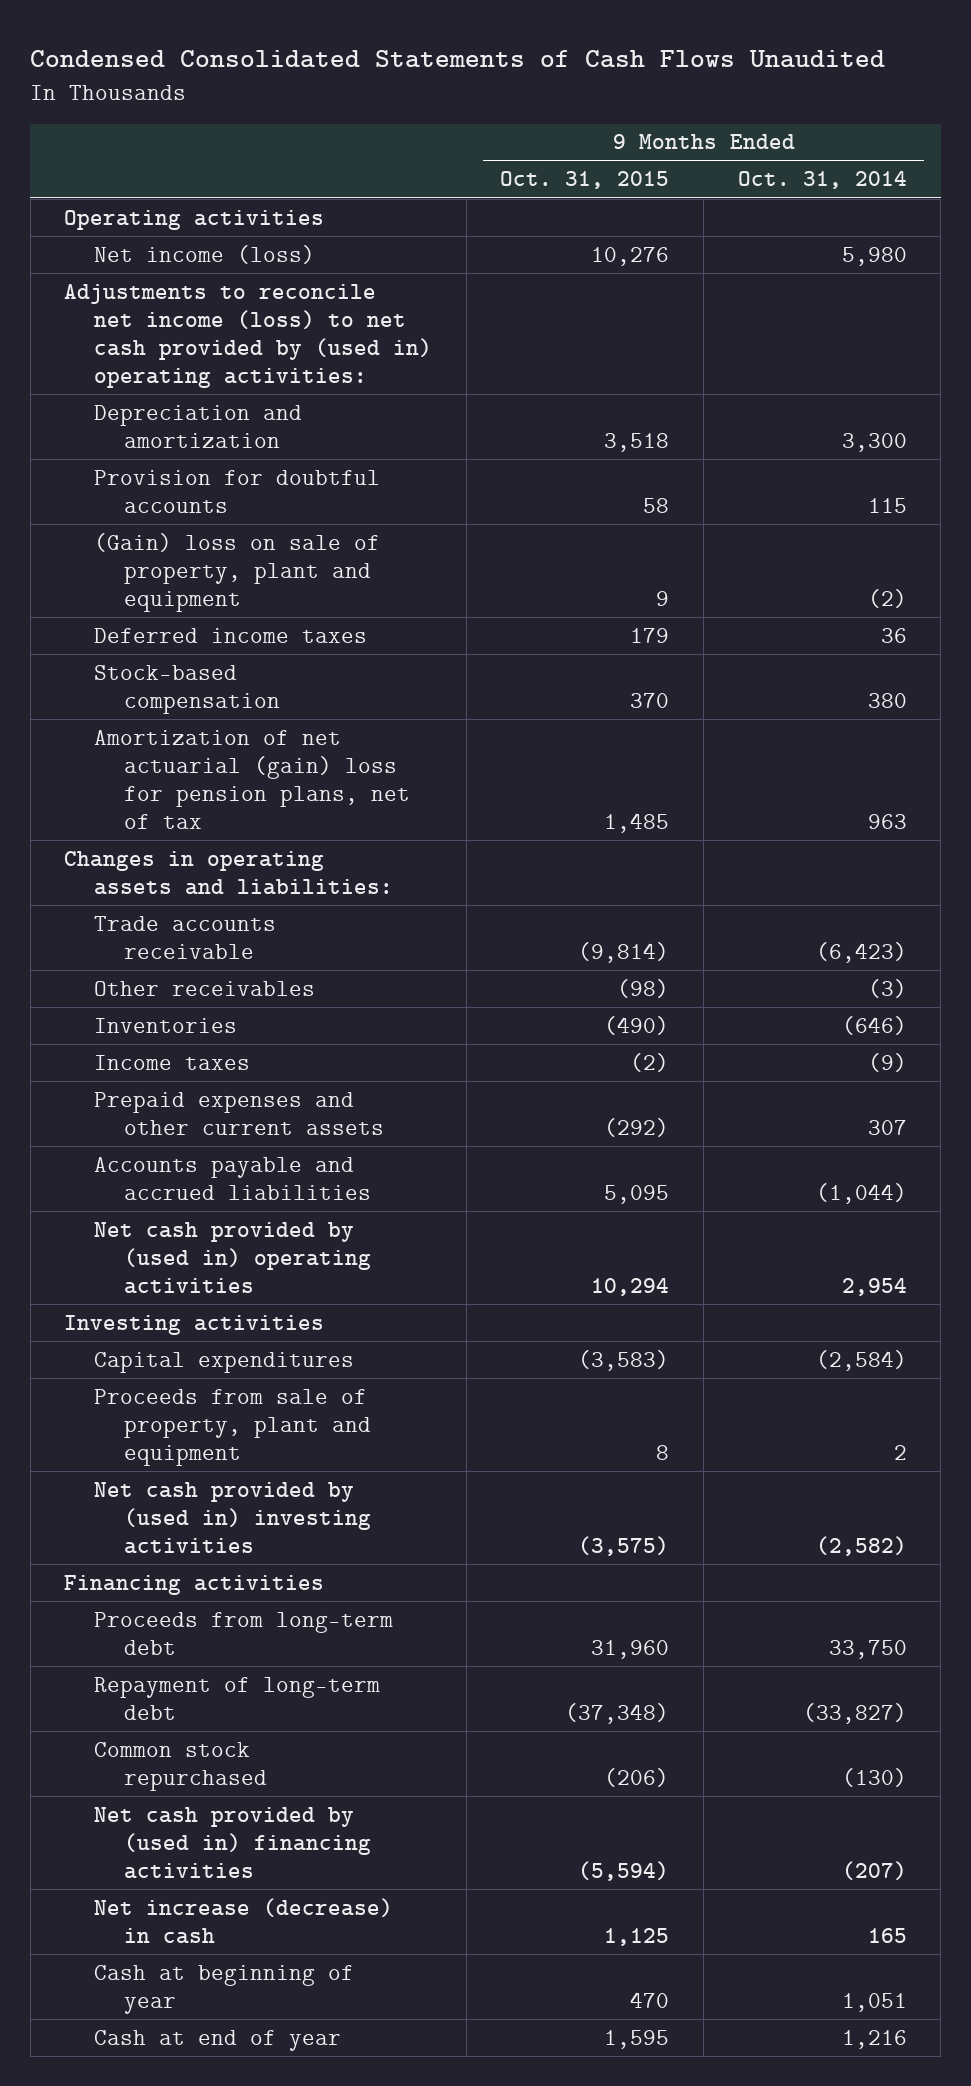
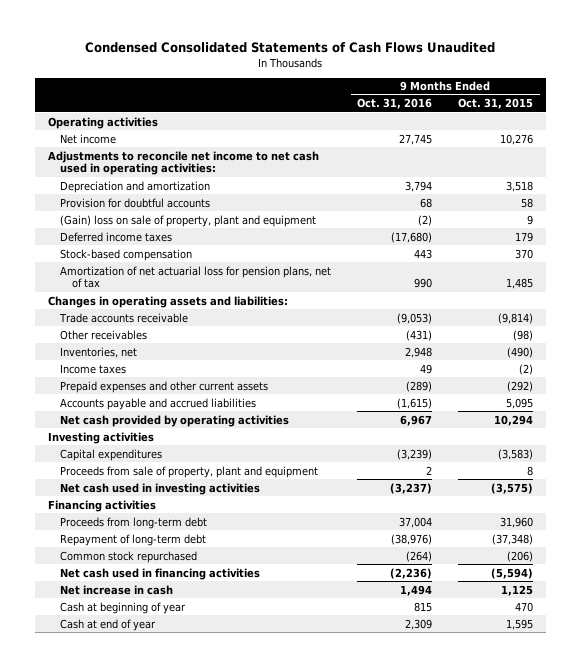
- | 9 Months Ended Oct. 31, 2015 | 9 Months Ended Oct. 31, 2014
+ | 9 Months Ended Oct. 31, 2016 | 9 Months Ended Oct. 31, 2015
- Net income (loss) | 10,276 | 5,980
- Adjustments to reconcile net income (loss) to net cash provided by (used in) operating activities:
+ Net income | 27,745 | 10,276
+ Adjustments to reconcile net income to net cash used in operating activities:
- Amortization of net actuarial (gain) loss for pension plans, net of tax | 1,485 | 963
+ Amortization of net actuarial loss for pension plans, net of tax | 990 | 1,485
- Inventories | (490) | (646)
+ Inventories, net | 2,948 | (490)
- Net cash provided by (used in) operating activities | 10,294 | 2,954
+ Net cash provided by operating activities | 6,967 | 10,294
- Net cash provided by (used in) investing activities | (3,575) | (2,582)
+ Net cash used in investing activities | (3,237) | (3,575)
- Net cash provided by (used in) financing activities | (5,594) | (207)
- Net increase (decrease) in cash | 1,125 | 165
+ Net cash used in financing activities | (2,236) | (5,594)
+ Net increase in cash | 1,494 | 1,125

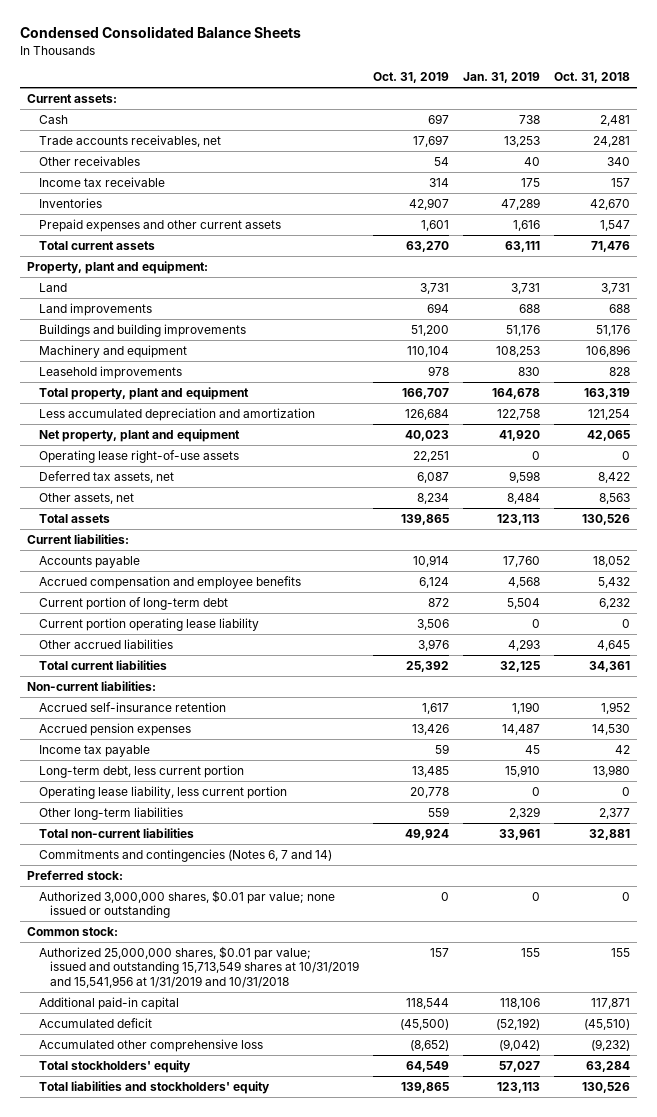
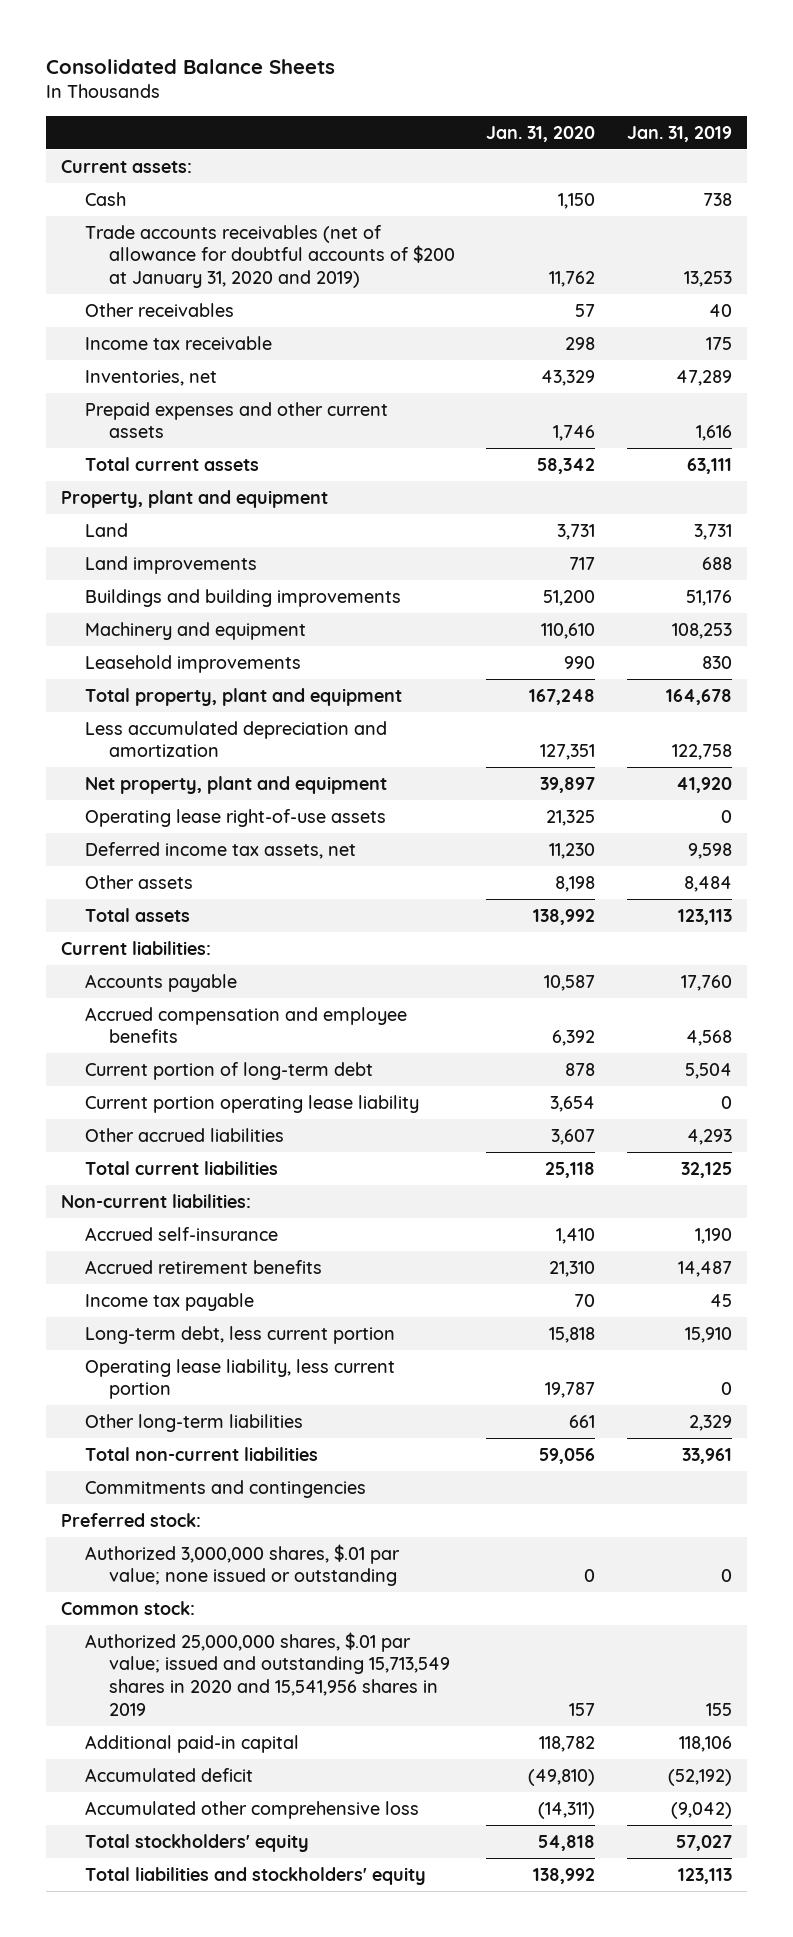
- Condensed Consolidated Balance Sheets
+ Consolidated Balance Sheets
- | Oct. 31, 2019 | Jan. 31, 2019 | Oct. 31, 2018
+ | Jan. 31, 2020 | Jan. 31, 2019
- Trade accounts receivables, net | 17,697 | 13,253 | 24,281
+ Trade accounts receivables (net of allowance for doubtful accounts of $200 at January 31, 2020 and 2019) | 11,762 | 13,253
- Inventories | 42,907 | 47,289 | 42,670
+ Inventories, net | 43,329 | 47,289
- Property, plant and equipment:
+ Property, plant and equipment
- Deferred tax assets, net | 6,087 | 9,598 | 8,422
- Other assets, net | 8,234 | 8,484 | 8,563
+ Deferred income tax assets, net | 11,230 | 9,598
+ Other assets | 8,198 | 8,484
- Accrued self-insurance retention | 1,617 | 1,190 | 1,952
- Accrued pension expenses | 13,426 | 14,487 | 14,530
+ Accrued self-insurance | 1,410 | 1,190
+ Accrued retirement benefits | 21,310 | 14,487
- Commitments and contingencies (Notes 6, 7 and 14)
+ Commitments and contingencies
- Authorized 3,000,000 shares, $0.01 par value; none issued or outstanding | 0 | 0 | 0
+ Authorized 3,000,000 shares, $.01 par value; none issued or outstanding | 0 | 0
- Authorized 25,000,000 shares, $0.01 par value; issued and outstanding 15,713,549 shares at 10/31/2019 and 15,541,956 at 1/31/2019 and 10/31/2018 | 157 | 155 | 155
+ Authorized 25,000,000 shares, $.01 par value; issued and outstanding 15,713,549 shares in 2020 and 15,541,956 shares in 2019 | 157 | 155

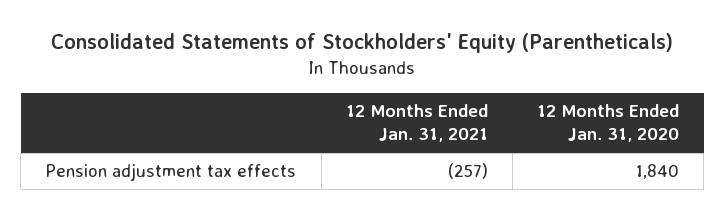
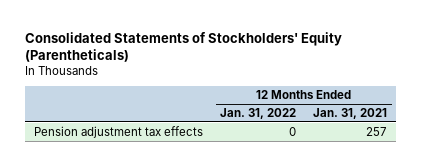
- | 12 Months Ended Jan. 31, 2021 | 12 Months Ended Jan. 31, 2020
+ | 12 Months Ended Jan. 31, 2022 | 12 Months Ended Jan. 31, 2021
- Pension adjustment tax effects | (257) | 1,840
+ Pension adjustment tax effects | 0 | 257

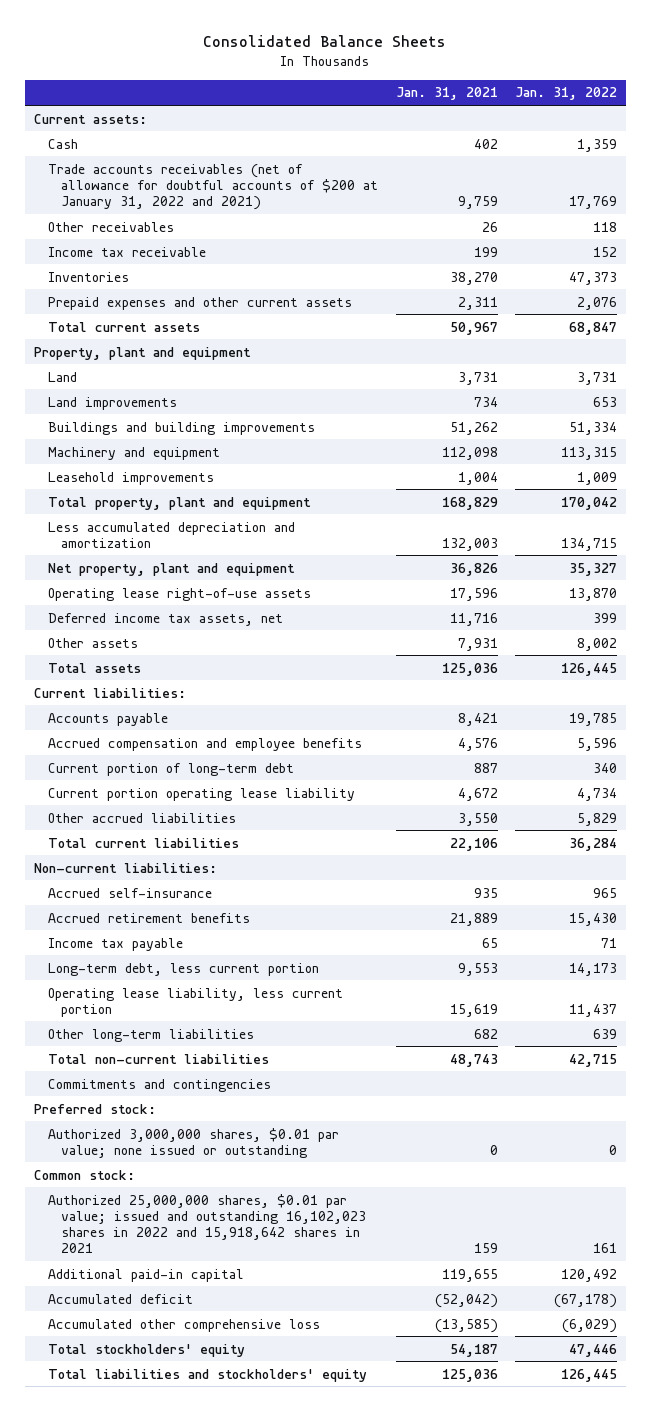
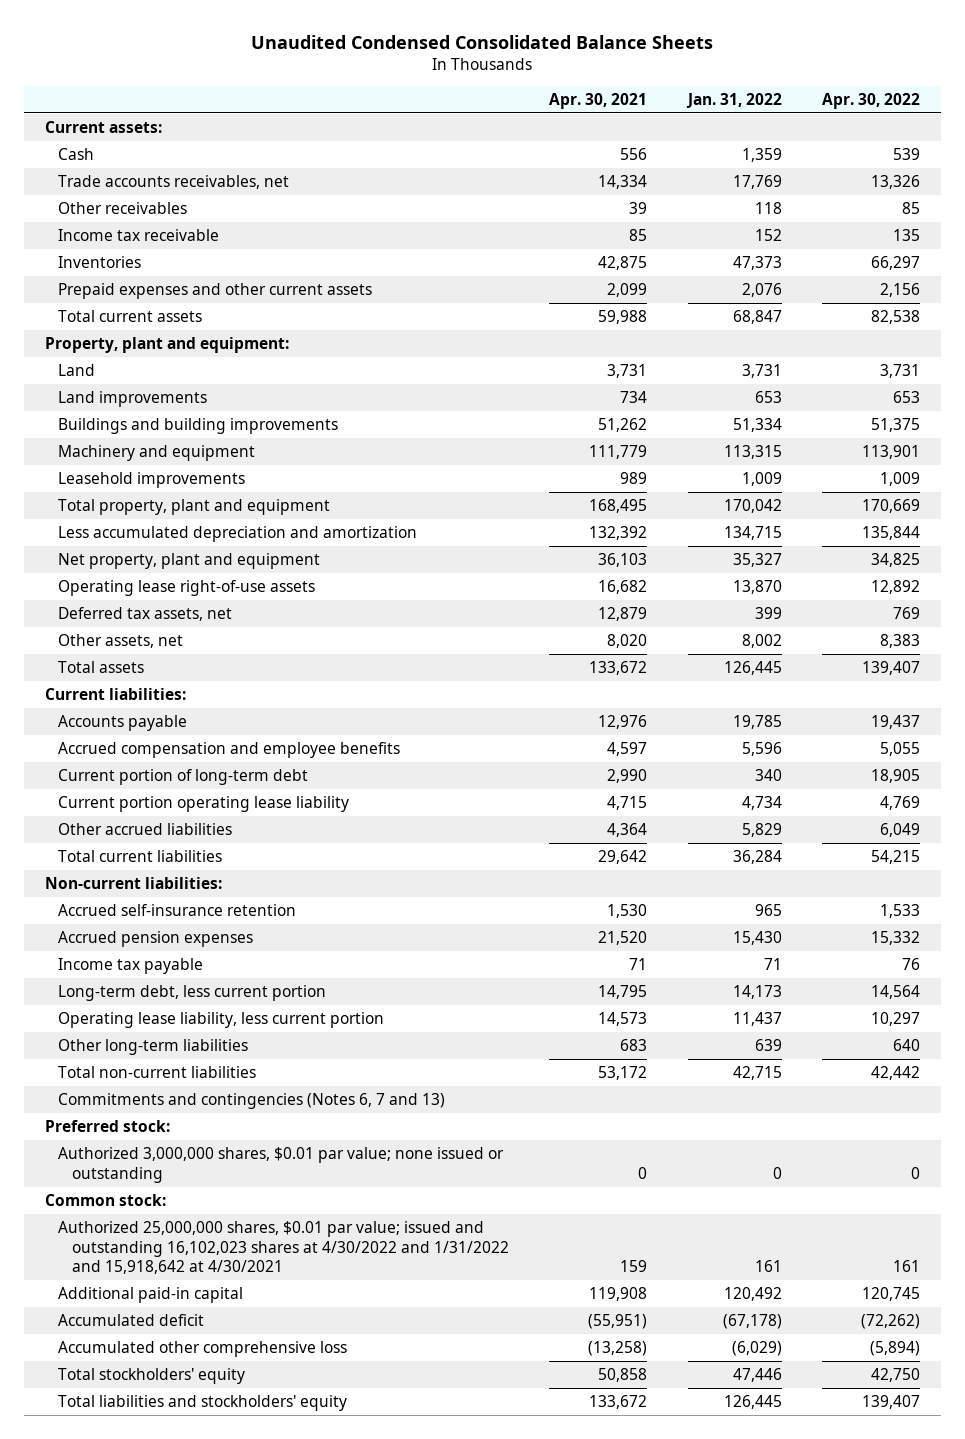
- Consolidated Balance Sheets
+ Unaudited Condensed Consolidated Balance Sheets
- | Jan. 31, 2021 | Jan. 31, 2022
+ | Apr. 30, 2021 | Jan. 31, 2022 | Apr. 30, 2022
- Trade accounts receivables (net of allowance for doubtful accounts of $200 at January 31, 2022 and 2021) | 9,759 | 17,769
+ Trade accounts receivables, net | 14,334 | 17,769 | 13,326
- Property, plant and equipment
+ Property, plant and equipment:
- Deferred income tax assets, net | 11,716 | 399
- Other assets | 7,931 | 8,002
+ Deferred tax assets, net | 12,879 | 399 | 769
+ Other assets, net | 8,020 | 8,002 | 8,383
- Accrued self-insurance | 935 | 965
- Accrued retirement benefits | 21,889 | 15,430
+ Accrued self-insurance retention | 1,530 | 965 | 1,533
+ Accrued pension expenses | 21,520 | 15,430 | 15,332
- Commitments and contingencies
+ Commitments and contingencies (Notes 6, 7 and 13)
- Authorized 25,000,000 shares, $0.01 par value; issued and outstanding 16,102,023 shares in 2022 and 15,918,642 shares in 2021 | 159 | 161
+ Authorized 25,000,000 shares, $0.01 par value; issued and outstanding 16,102,023 shares at 4/30/2022 and 1/31/2022 and 15,918,642 at 4/30/2021 | 159 | 161 | 161

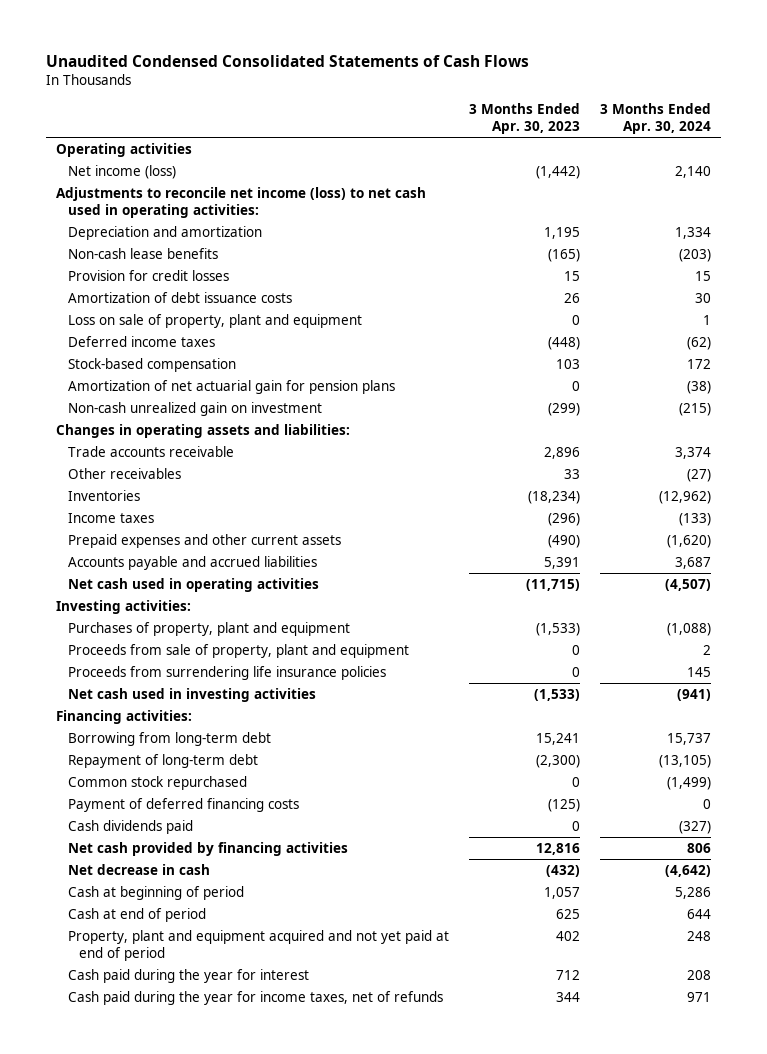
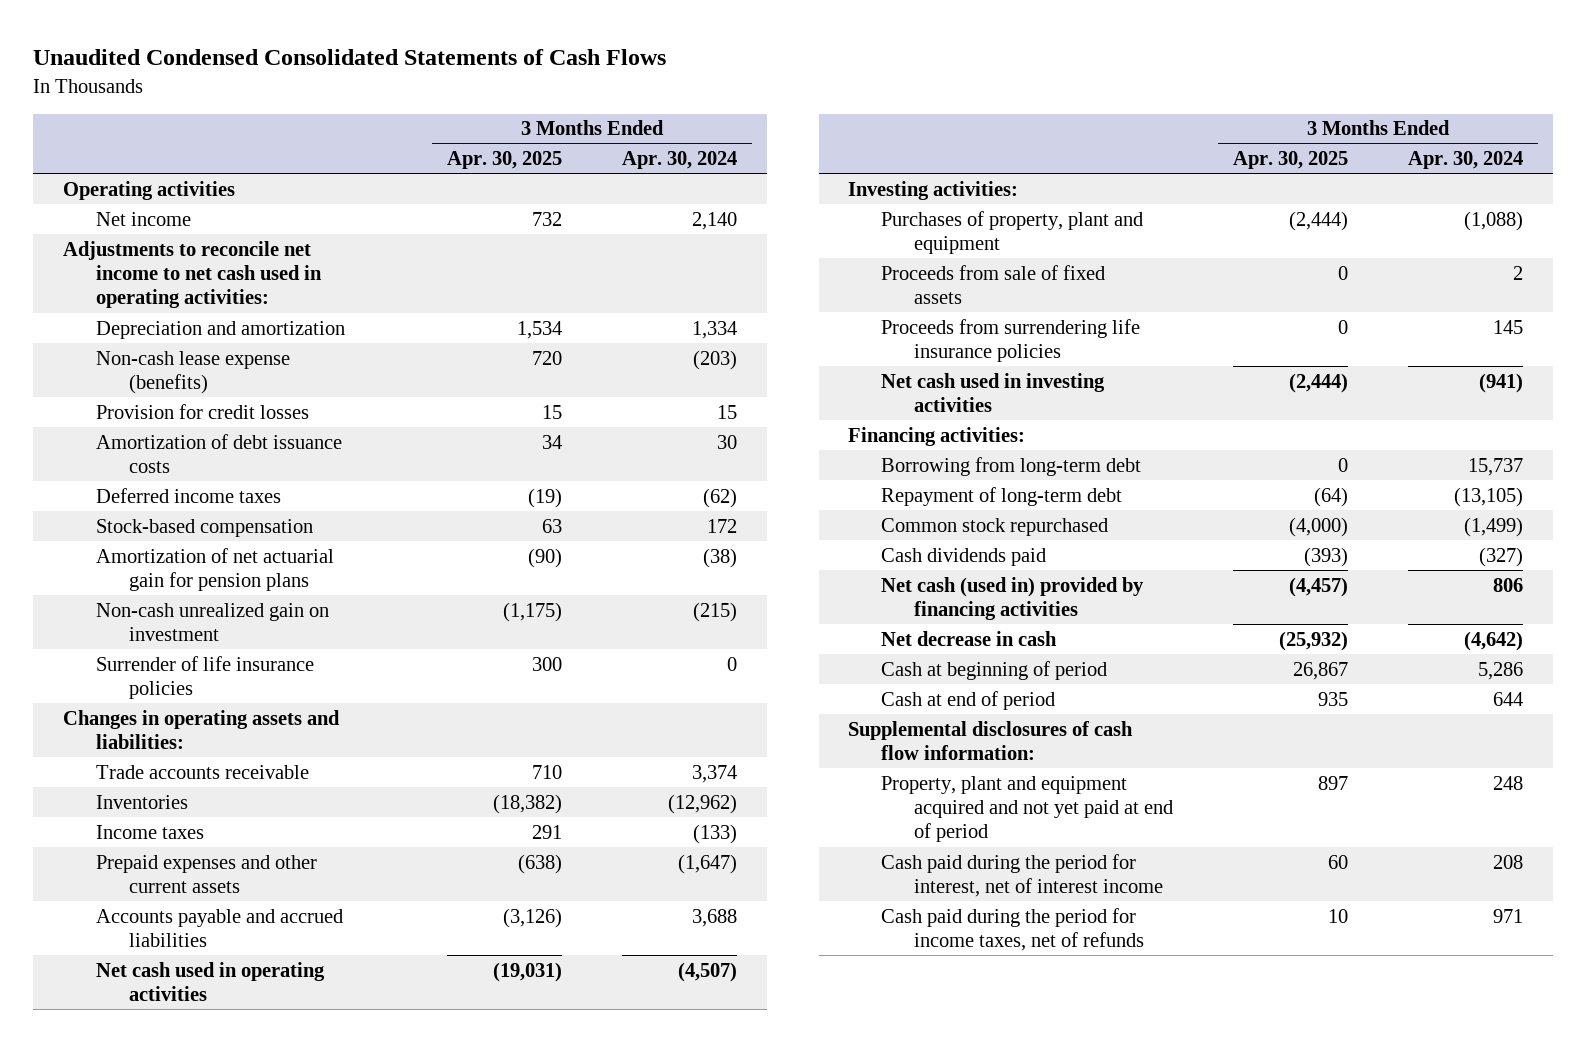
- | 3 Months Ended Apr. 30, 2023 | 3 Months Ended Apr. 30, 2024
+ | 3 Months Ended Apr. 30, 2025 | 3 Months Ended Apr. 30, 2024
- Net income (loss) | (1,442) | 2,140
- Adjustments to reconcile net income (loss) to net cash used in operating activities:
+ Net income | 732 | 2,140
+ Adjustments to reconcile net income to net cash used in operating activities:
- Non-cash lease benefits | (165) | (203)
+ Non-cash lease expense (benefits) | 720 | (203)
- Loss on sale of property, plant and equipment | 0 | 1
+ Surrender of life insurance policies | 300 | 0
- Other receivables | 33 | (27)
- Prepaid expenses and other current assets | (490) | (1,620)
- Accounts payable and accrued liabilities | 5,391 | 3,687
+ Prepaid expenses and other current assets | (638) | (1,647)
+ Accounts payable and accrued liabilities | (3,126) | 3,688
- Proceeds from sale of property, plant and equipment | 0 | 2
+ Proceeds from sale of fixed assets | 0 | 2
- Payment of deferred financing costs | (125) | 0
- Net cash provided by financing activities | 12,816 | 806
+ Net cash (used in) provided by financing activities | (4,457) | 806
+ Supplemental disclosures of cash flow information:
- Cash paid during the year for interest | 712 | 208
- Cash paid during the year for income taxes, net of refunds | 344 | 971
+ Cash paid during the period for interest, net of interest income | 60 | 208
+ Cash paid during the period for income taxes, net of refunds | 10 | 971

